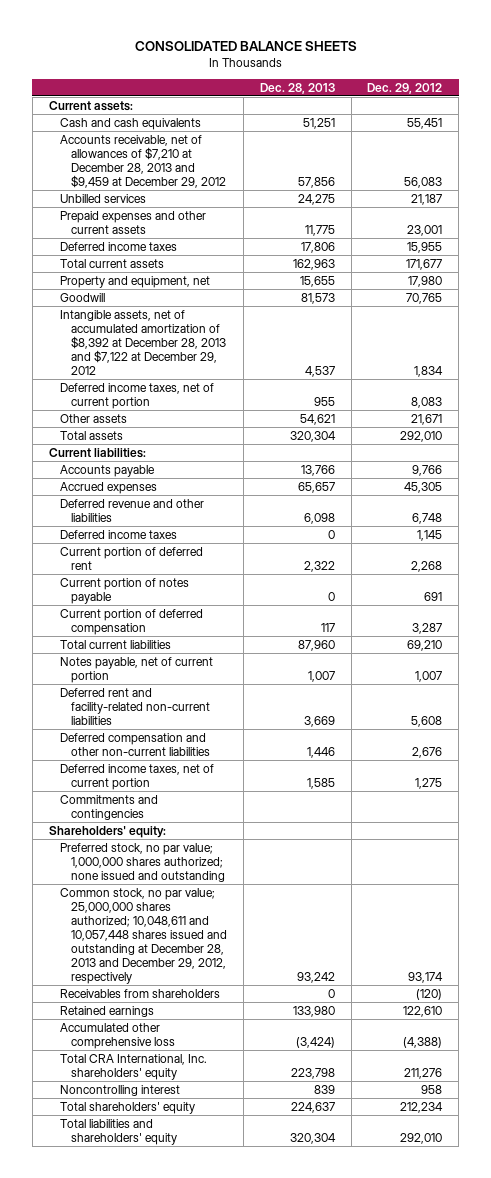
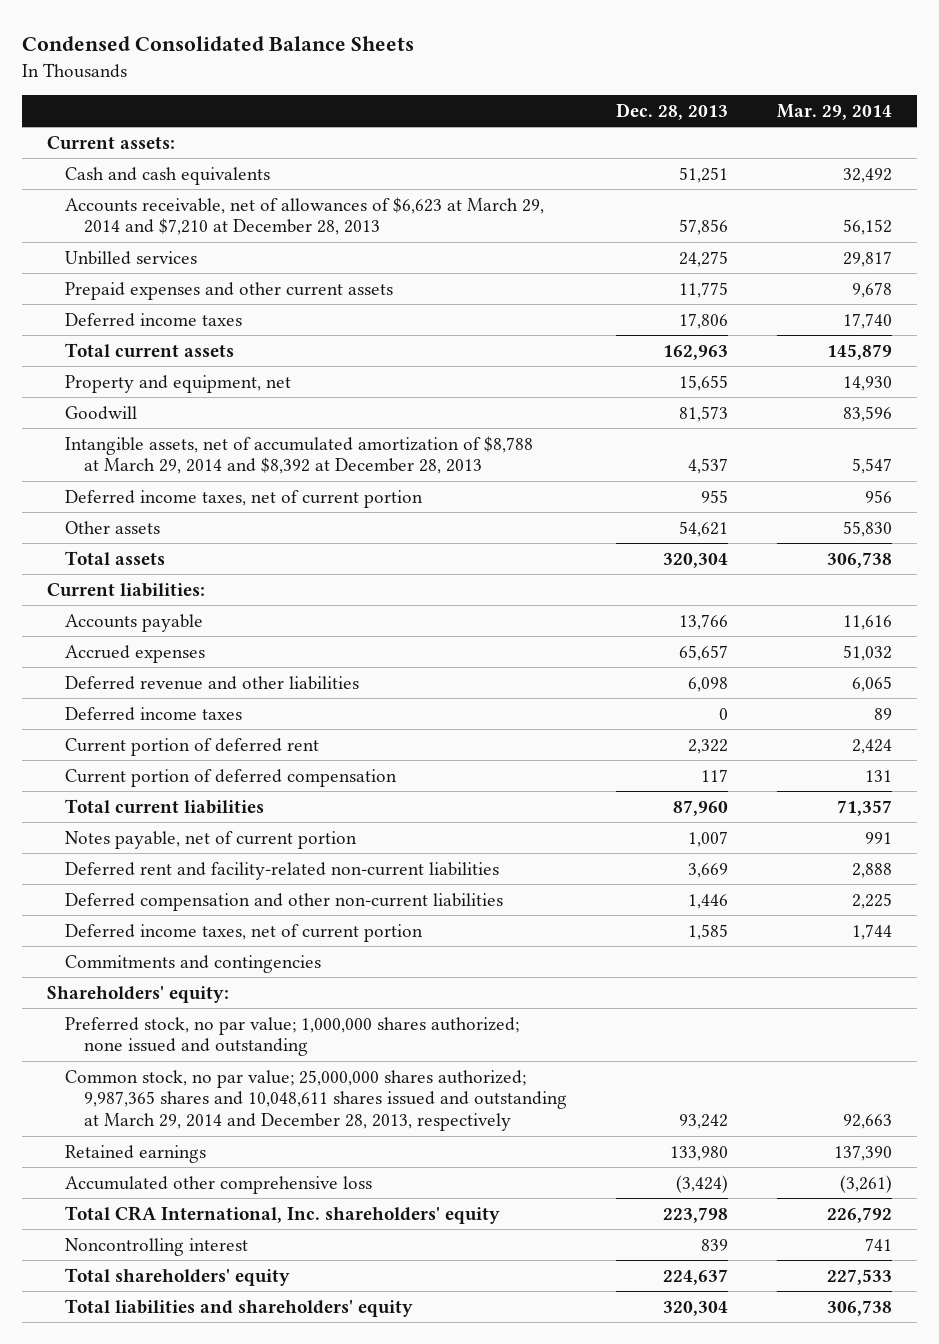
- CONSOLIDATED BALANCE SHEETS
+ Condensed Consolidated Balance Sheets
- | Dec. 28, 2013 | Dec. 29, 2012
+ | Dec. 28, 2013 | Mar. 29, 2014
- Accounts receivable, net of allowances of $7,210 at December 28, 2013 and $9,459 at December 29, 2012 | 57,856 | 56,083
+ Accounts receivable, net of allowances of $6,623 at March 29, 2014 and $7,210 at December 28, 2013 | 57,856 | 56,152
- Intangible assets, net of accumulated amortization of $8,392 at December 28, 2013 and $7,122 at December 29, 2012 | 4,537 | 1,834
+ Intangible assets, net of accumulated amortization of $8,788 at March 29, 2014 and $8,392 at December 28, 2013 | 4,537 | 5,547
- Current portion of notes payable | 0 | 691
- Common stock, no par value; 25,000,000 shares authorized; 10,048,611 and 10,057,448 shares issued and outstanding at December 28, 2013 and December 29, 2012, respectively | 93,242 | 93,174
- Receivables from shareholders | 0 | (120)
+ Common stock, no par value; 25,000,000 shares authorized; 9,987,365 shares and 10,048,611 shares issued and outstanding at March 29, 2014 and December 28, 2013, respectively | 93,242 | 92,663

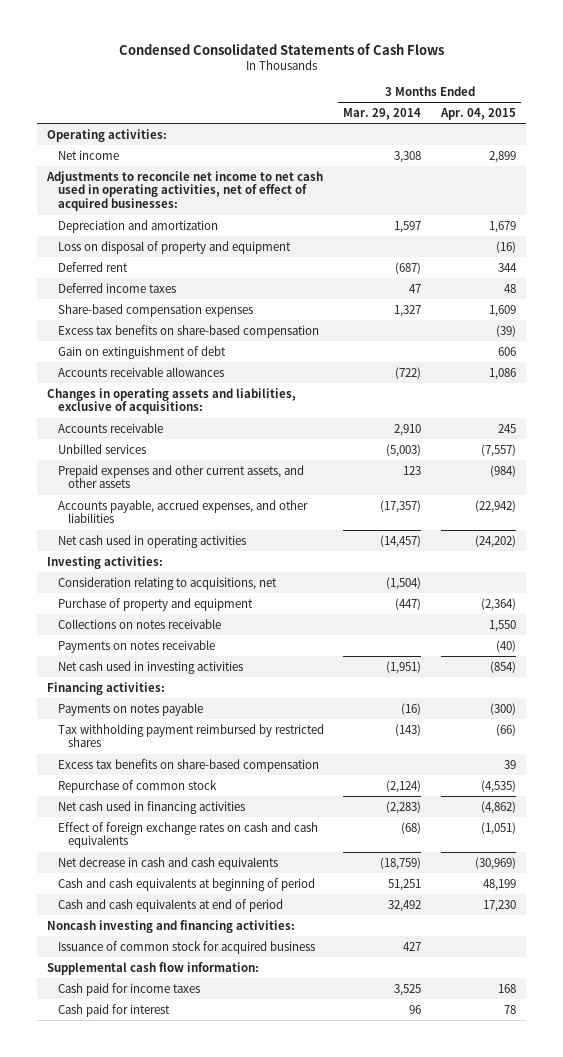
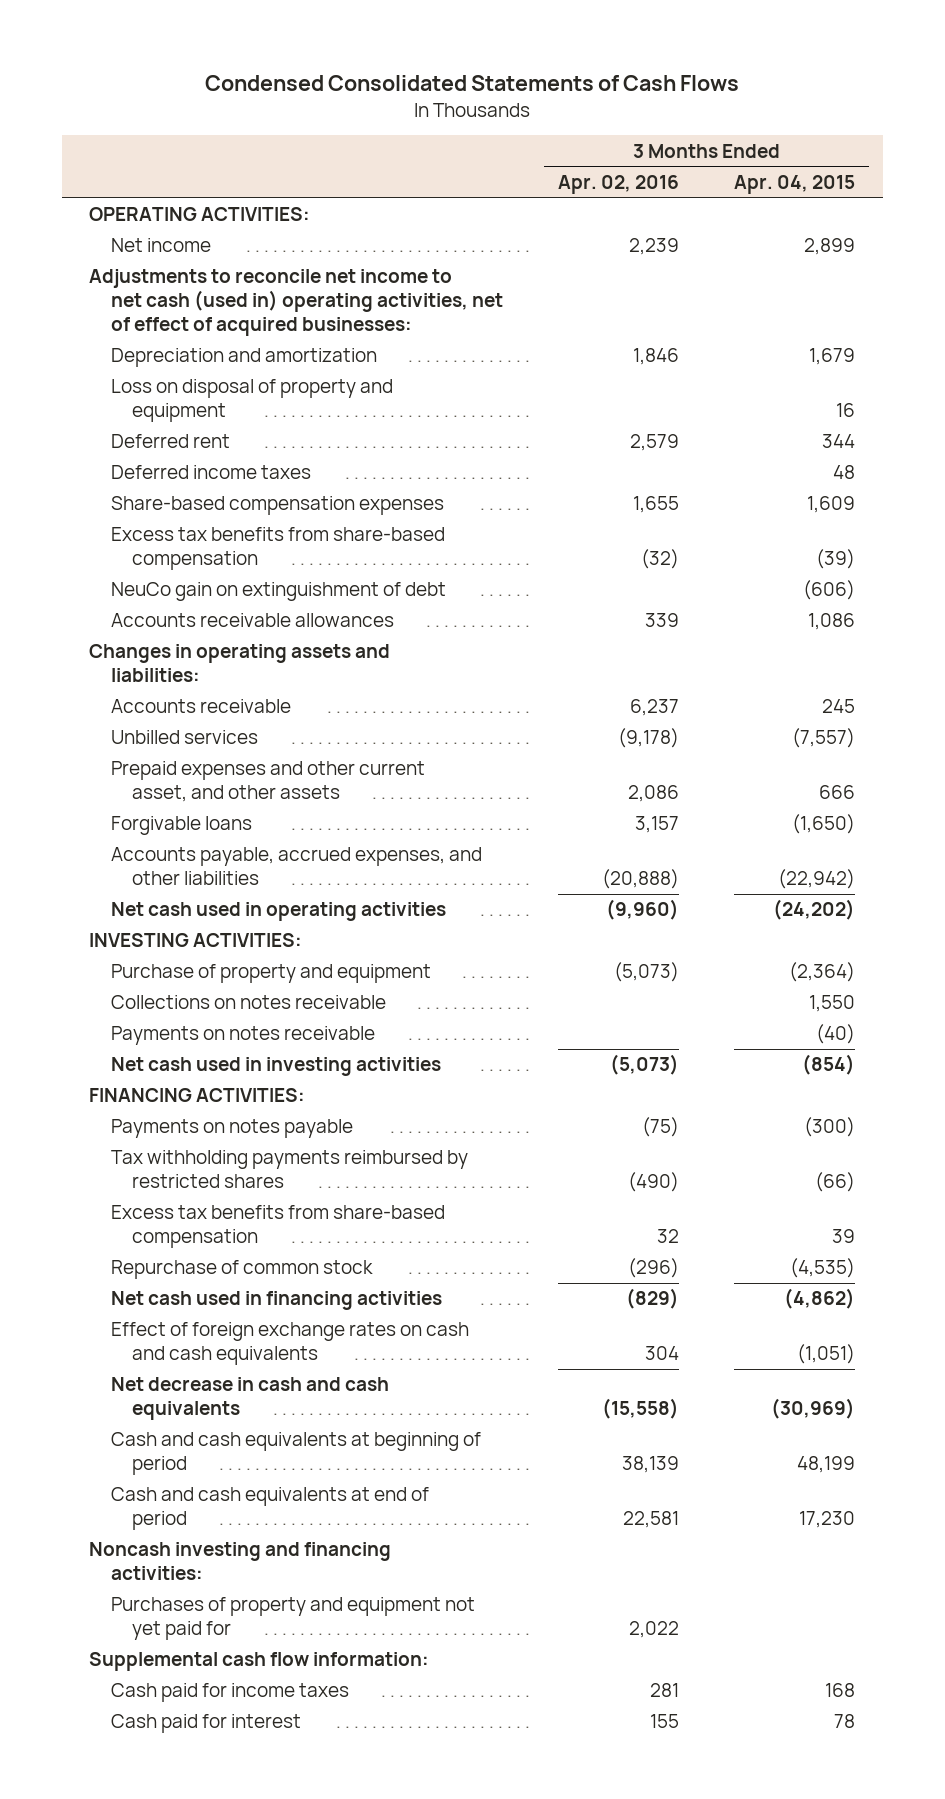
- | 3 Months Ended Mar. 29, 2014 | 3 Months Ended Apr. 04, 2015
+ | 3 Months Ended Apr. 02, 2016 | 3 Months Ended Apr. 04, 2015
- Operating activities:
+ OPERATING ACTIVITIES:
- Adjustments to reconcile net income to net cash used in operating activities, net of effect of acquired businesses:
+ Adjustments to reconcile net income to net cash (used in) operating activities, net of effect of acquired businesses:
- Loss on disposal of property and equipment | | (16)
+ Loss on disposal of property and equipment | | 16
- Excess tax benefits on share-based compensation | | (39)
- Gain on extinguishment of debt | | 606
+ Excess tax benefits from share-based compensation | (32) | (39)
+ NeuCo gain on extinguishment of debt | | (606)
- Changes in operating assets and liabilities, exclusive of acquisitions:
+ Changes in operating assets and liabilities:
- Prepaid expenses and other current assets, and other assets | 123 | (984)
+ Prepaid expenses and other current asset, and other assets | 2,086 | 666
+ Forgivable loans | 3,157 | (1,650)
- Investing activities:
- Consideration relating to acquisitions, net | (1,504) |
+ INVESTING ACTIVITIES:
- Financing activities:
+ FINANCING ACTIVITIES:
- Tax withholding payment reimbursed by restricted shares | (143) | (66)
- Excess tax benefits on share-based compensation | | 39
+ Tax withholding payments reimbursed by restricted shares | (490) | (66)
+ Excess tax benefits from share-based compensation | 32 | 39
- Issuance of common stock for acquired business | 427 |
+ Purchases of property and equipment not yet paid for | 2,022 |

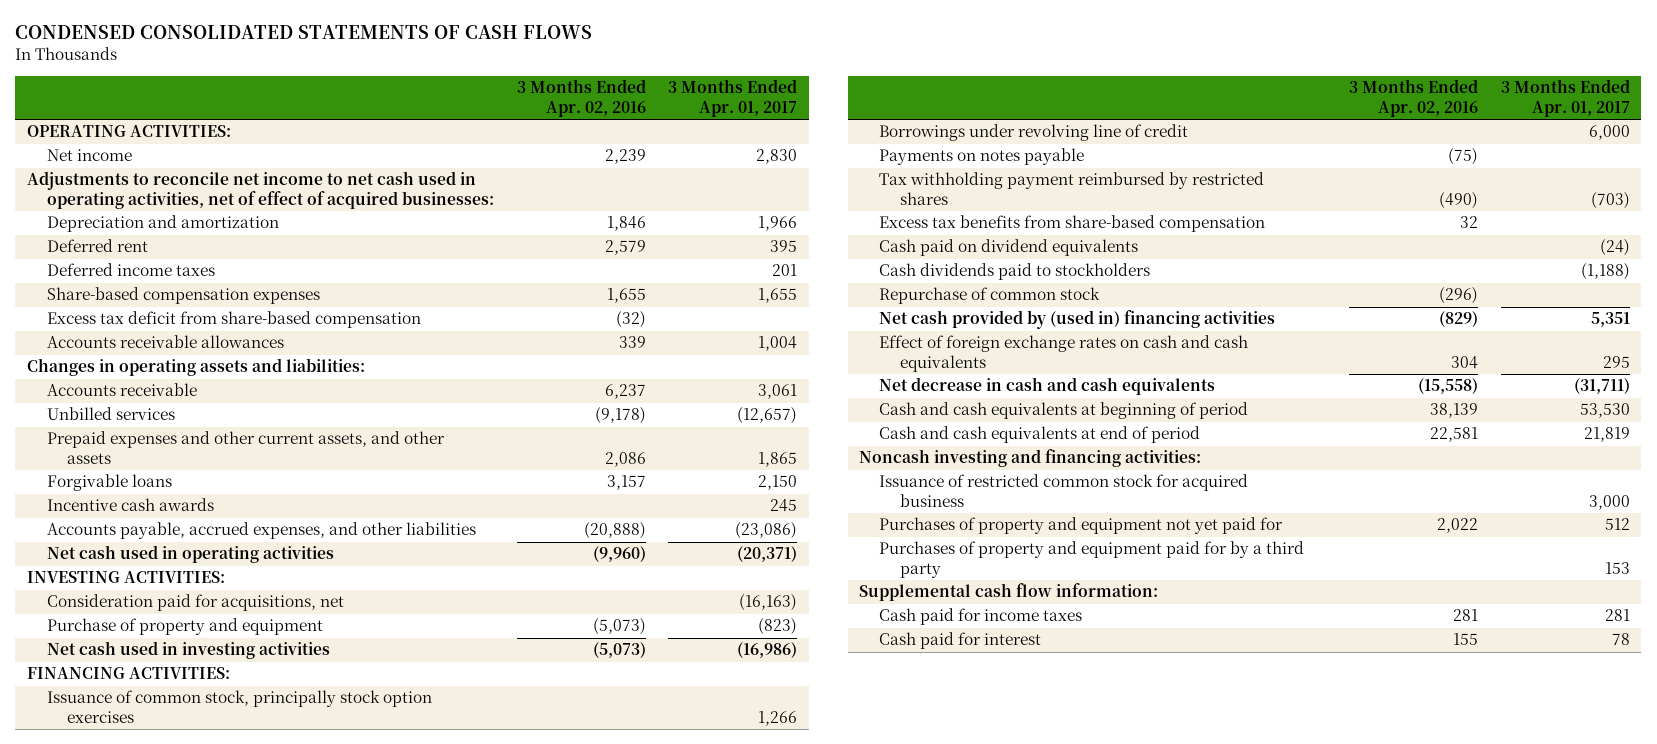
- Condensed Consolidated Statements of Cash Flows
+ CONDENSED CONSOLIDATED STATEMENTS OF CASH FLOWS
- | 3 Months Ended Apr. 02, 2016 | 3 Months Ended Apr. 04, 2015
+ | 3 Months Ended Apr. 02, 2016 | 3 Months Ended Apr. 01, 2017
- Adjustments to reconcile net income to net cash (used in) operating activities, net of effect of acquired businesses:
+ Adjustments to reconcile net income to net cash used in operating activities, net of effect of acquired businesses:
- Loss on disposal of property and equipment | | 16
- Excess tax benefits from share-based compensation | (32) | (39)
- NeuCo gain on extinguishment of debt | | (606)
+ Excess tax deficit from share-based compensation | (32) |
- Prepaid expenses and other current asset, and other assets | 2,086 | 666
+ Prepaid expenses and other current assets, and other assets | 2,086 | 1,865
+ Incentive cash awards | | 245
+ Consideration paid for acquisitions, net | | (16,163)
- Collections on notes receivable | | 1,550
- Payments on notes receivable | | (40)
+ Issuance of common stock, principally stock option exercises | | 1,266
+ Borrowings under revolving line of credit | | 6,000
- Tax withholding payments reimbursed by restricted shares | (490) | (66)
+ Tax withholding payment reimbursed by restricted shares | (490) | (703)
+ Cash paid on dividend equivalents | | (24)
+ Cash dividends paid to stockholders | | (1,188)
- Net cash used in financing activities | (829) | (4,862)
+ Net cash provided by (used in) financing activities | (829) | 5,351
+ Issuance of restricted common stock for acquired business | | 3,000
+ Purchases of property and equipment paid for by a third party | | 153

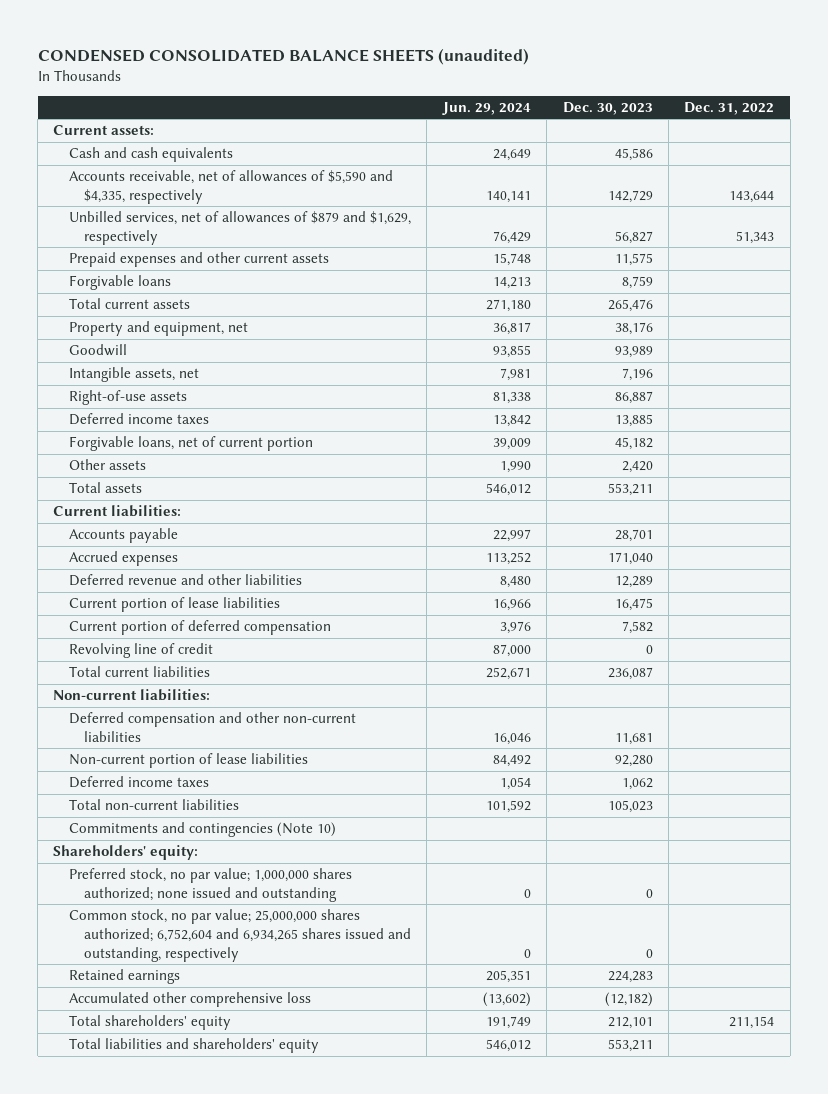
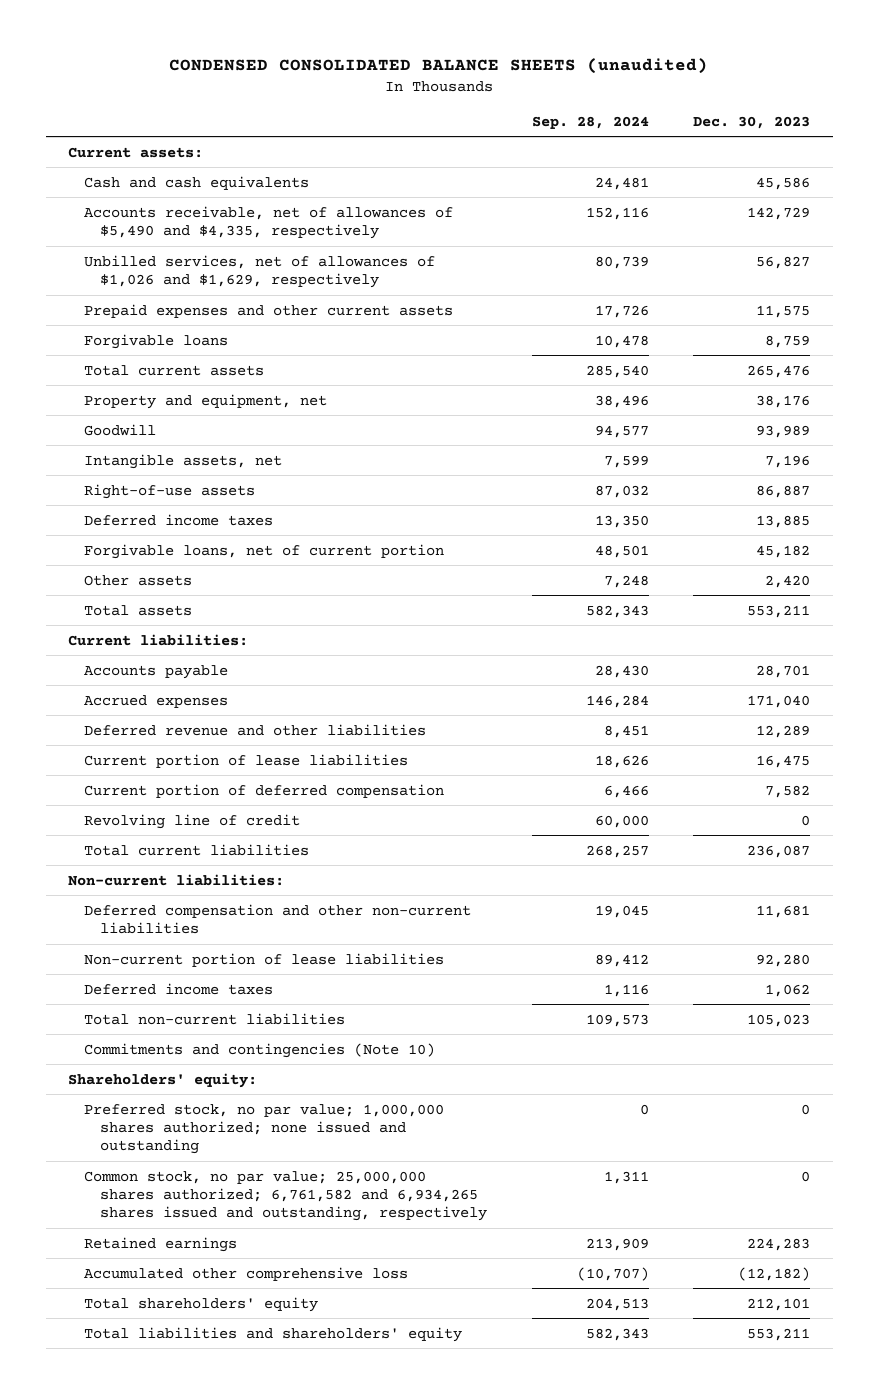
- | Jun. 29, 2024 | Dec. 30, 2023 | Dec. 31, 2022
+ | Sep. 28, 2024 | Dec. 30, 2023
- Accounts receivable, net of allowances of $5,590 and $4,335, respectively | 140,141 | 142,729 | 143,644
- Unbilled services, net of allowances of $879 and $1,629, respectively | 76,429 | 56,827 | 51,343
+ Accounts receivable, net of allowances of $5,490 and $4,335, respectively | 152,116 | 142,729
+ Unbilled services, net of allowances of $1,026 and $1,629, respectively | 80,739 | 56,827
- Common stock, no par value; 25,000,000 shares authorized; 6,752,604 and 6,934,265 shares issued and outstanding, respectively | 0 | 0 |
+ Common stock, no par value; 25,000,000 shares authorized; 6,761,582 and 6,934,265 shares issued and outstanding, respectively | 1,311 | 0

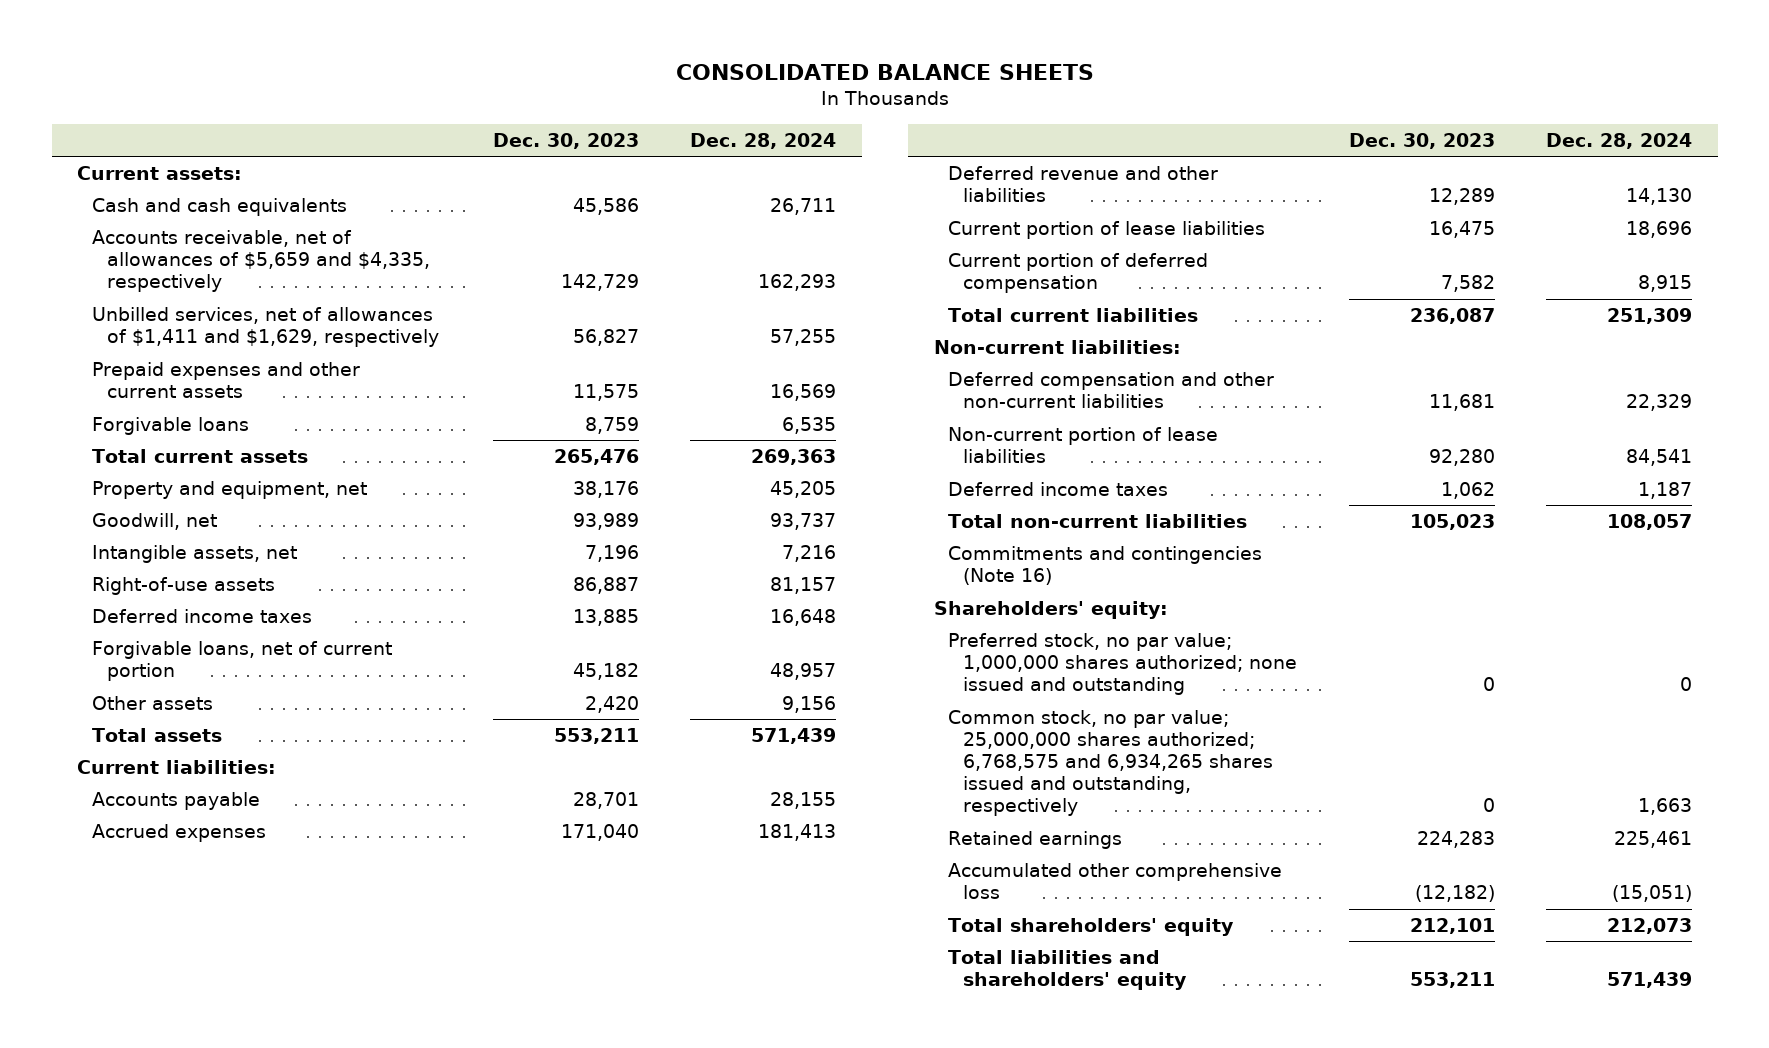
- CONDENSED CONSOLIDATED BALANCE SHEETS (unaudited)
+ CONSOLIDATED BALANCE SHEETS
- | Sep. 28, 2024 | Dec. 30, 2023
+ | Dec. 30, 2023 | Dec. 28, 2024
- Accounts receivable, net of allowances of $5,490 and $4,335, respectively | 152,116 | 142,729
- Unbilled services, net of allowances of $1,026 and $1,629, respectively | 80,739 | 56,827
+ Accounts receivable, net of allowances of $5,659 and $4,335, respectively | 142,729 | 162,293
+ Unbilled services, net of allowances of $1,411 and $1,629, respectively | 56,827 | 57,255
- Goodwill | 94,577 | 93,989
+ Goodwill, net | 93,989 | 93,737
- Revolving line of credit | 60,000 | 0
- Commitments and contingencies (Note 10)
+ Commitments and contingencies (Note 16)
- Common stock, no par value; 25,000,000 shares authorized; 6,761,582 and 6,934,265 shares issued and outstanding, respectively | 1,311 | 0
+ Common stock, no par value; 25,000,000 shares authorized; 6,768,575 and 6,934,265 shares issued and outstanding, respectively | 0 | 1,663

